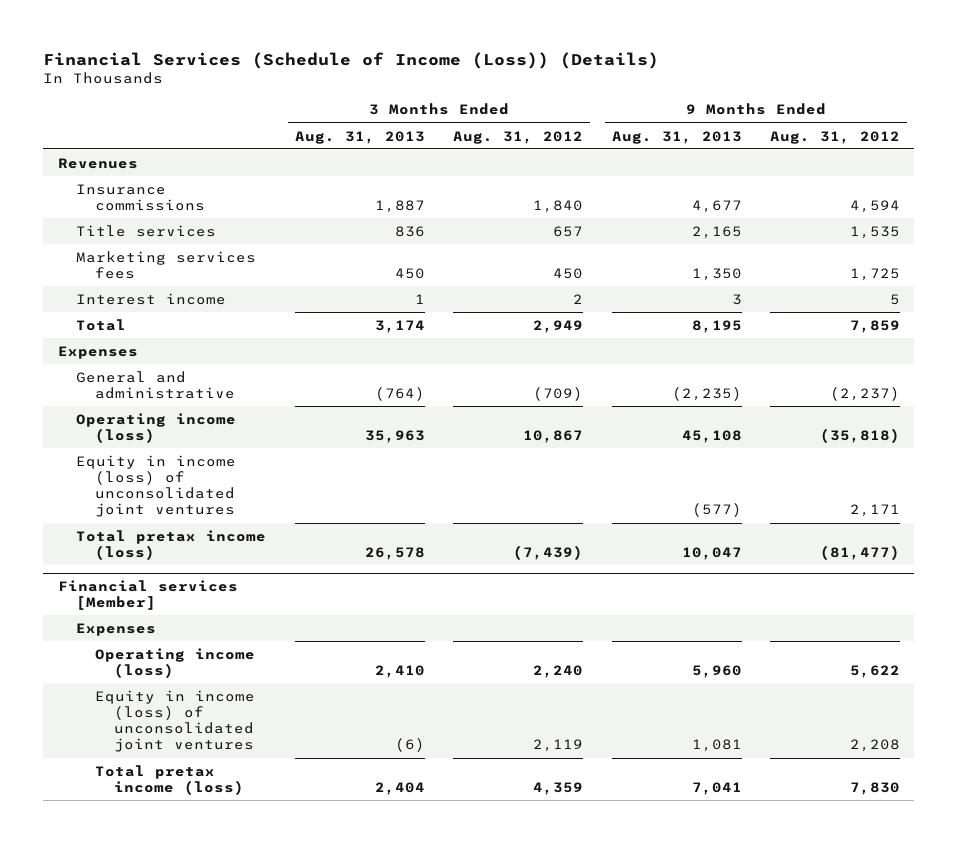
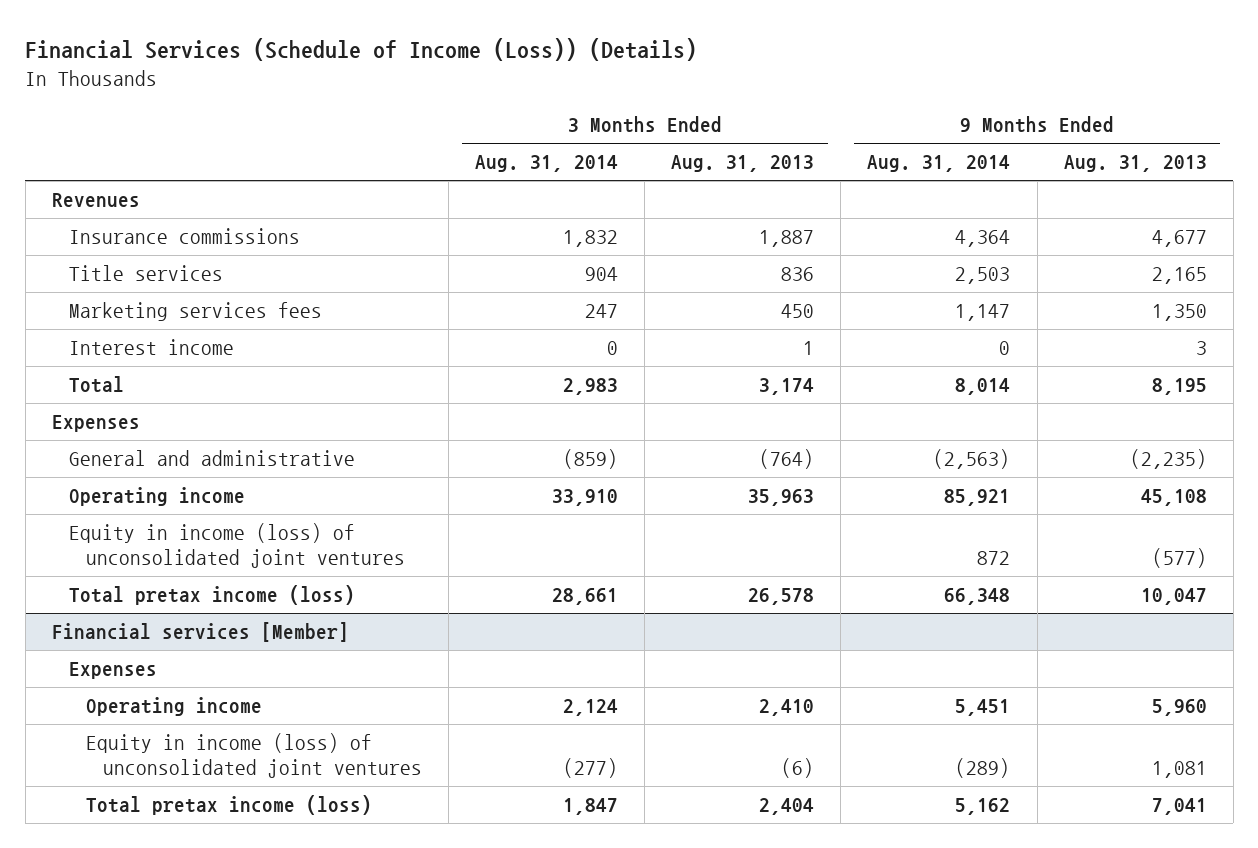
- | 3 Months Ended Aug. 31, 2013 | 3 Months Ended Aug. 31, 2012 | 9 Months Ended Aug. 31, 2013 | 9 Months Ended Aug. 31, 2012
+ | 3 Months Ended Aug. 31, 2014 | 3 Months Ended Aug. 31, 2013 | 9 Months Ended Aug. 31, 2014 | 9 Months Ended Aug. 31, 2013
- Operating income (loss) | 35,963 | 10,867 | 45,108 | (35,818)
+ Operating income | 33,910 | 35,963 | 85,921 | 45,108
@ Financial services [Member]
- Operating income (loss) | 2,410 | 2,240 | 5,960 | 5,622
+ Operating income | 2,124 | 2,410 | 5,451 | 5,960

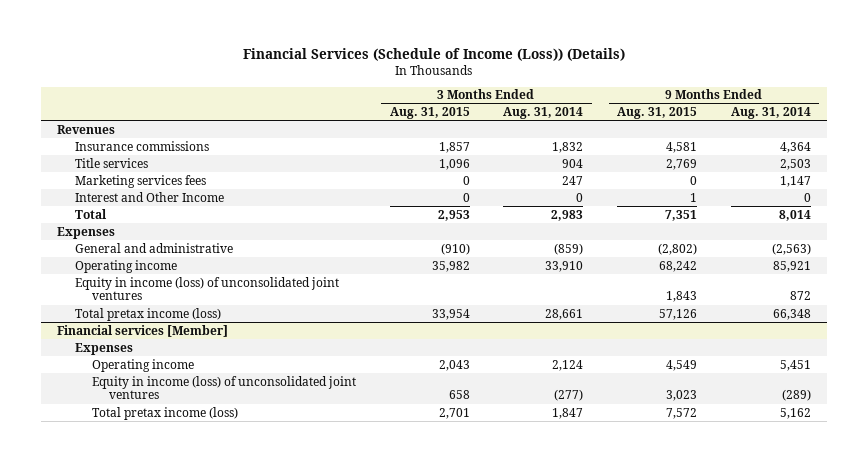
- | 3 Months Ended Aug. 31, 2014 | 3 Months Ended Aug. 31, 2013 | 9 Months Ended Aug. 31, 2014 | 9 Months Ended Aug. 31, 2013
+ | 3 Months Ended Aug. 31, 2015 | 3 Months Ended Aug. 31, 2014 | 9 Months Ended Aug. 31, 2015 | 9 Months Ended Aug. 31, 2014
- Interest income | 0 | 1 | 0 | 3
+ Interest and Other Income | 0 | 0 | 1 | 0

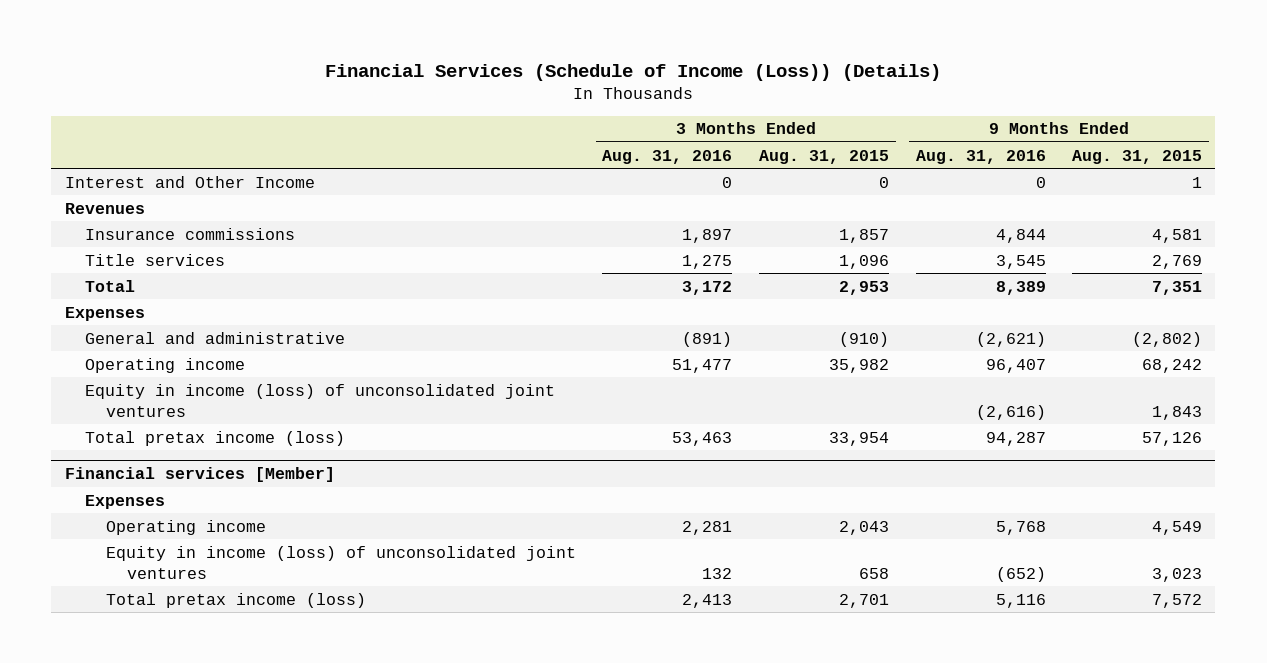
- | 3 Months Ended Aug. 31, 2015 | 3 Months Ended Aug. 31, 2014 | 9 Months Ended Aug. 31, 2015 | 9 Months Ended Aug. 31, 2014
+ | 3 Months Ended Aug. 31, 2016 | 3 Months Ended Aug. 31, 2015 | 9 Months Ended Aug. 31, 2016 | 9 Months Ended Aug. 31, 2015
moved up: Interest and Other Income | 0 | 0 | 0 | 1
- Marketing services fees | 0 | 247 | 0 | 1,147

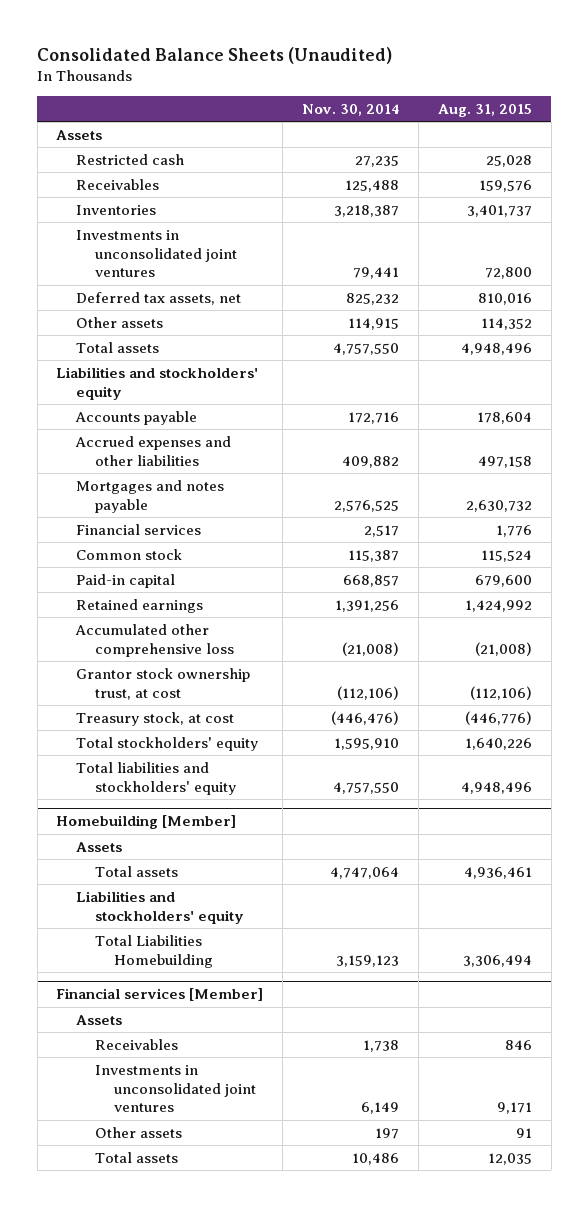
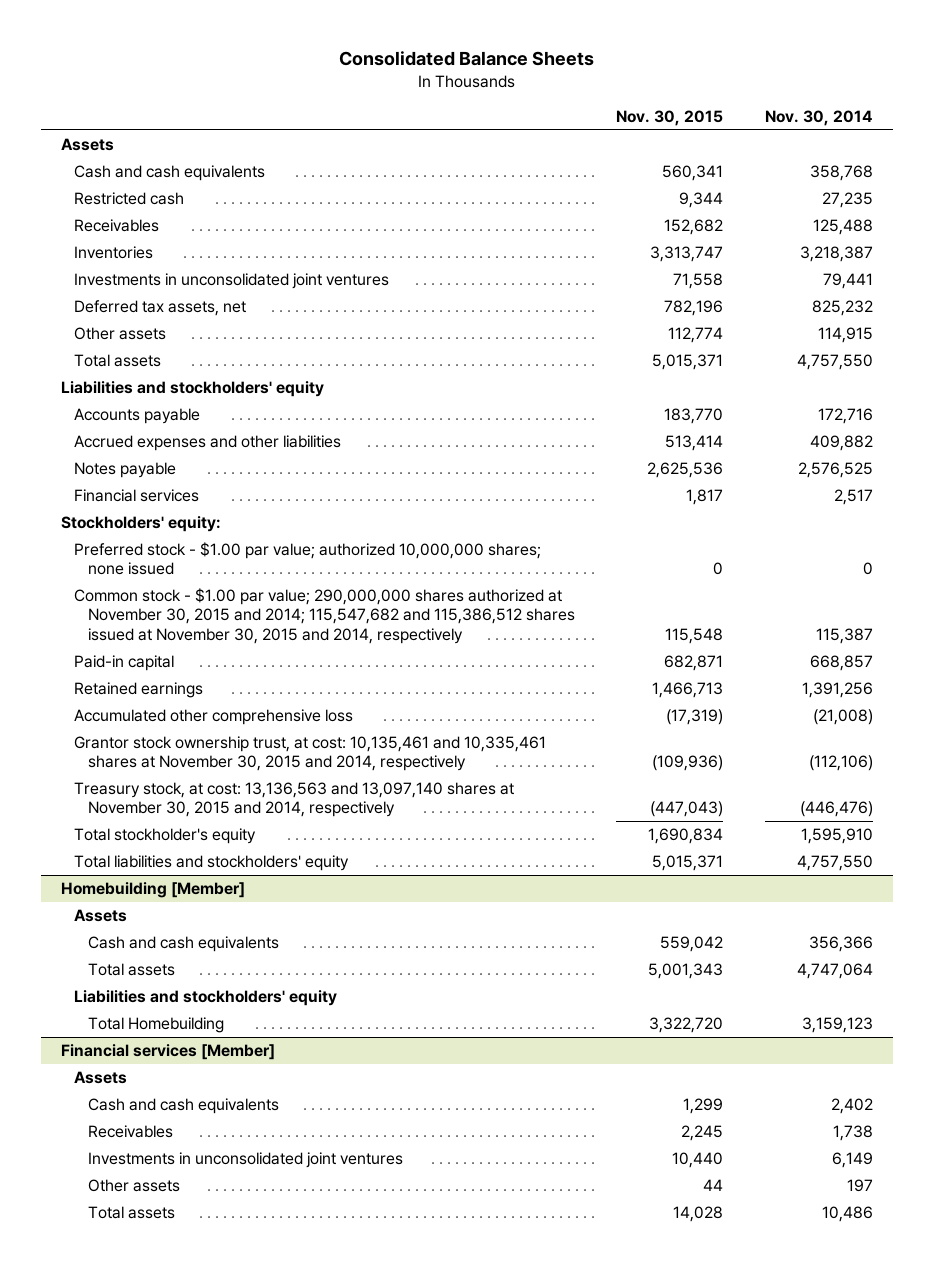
- Consolidated Balance Sheets (Unaudited)
+ Consolidated Balance Sheets
- | Nov. 30, 2014 | Aug. 31, 2015
+ | Nov. 30, 2015 | Nov. 30, 2014
+ Cash and cash equivalents | 560,341 | 358,768
- Mortgages and notes payable | 2,576,525 | 2,630,732
+ Notes payable | 2,625,536 | 2,576,525
- Common stock | 115,387 | 115,524
+ Stockholders' equity:
+ Preferred stock - $1.00 par value; authorized 10,000,000 shares; none issued | 0 | 0
+ Common stock - $1.00 par value; 290,000,000 shares authorized at November 30, 2015 and 2014; 115,547,682 and 115,386,512 shares issued at November 30, 2015 and 2014, respectively | 115,548 | 115,387
- Grantor stock ownership trust, at cost | (112,106) | (112,106)
- Treasury stock, at cost | (446,476) | (446,776)
- Total stockholders' equity | 1,595,910 | 1,640,226
+ Grantor stock ownership trust, at cost: 10,135,461 and 10,335,461 shares at November 30, 2015 and 2014, respectively | (109,936) | (112,106)
+ Treasury stock, at cost: 13,136,563 and 13,097,140 shares at November 30, 2015 and 2014, respectively | (447,043) | (446,476)
+ Total stockholder's equity | 1,690,834 | 1,595,910
@ Homebuilding [Member]
+ Cash and cash equivalents | 559,042 | 356,366
- Total Liabilities Homebuilding | 3,159,123 | 3,306,494
+ Total Homebuilding | 3,322,720 | 3,159,123
@ Financial services [Member]
+ Cash and cash equivalents | 1,299 | 2,402

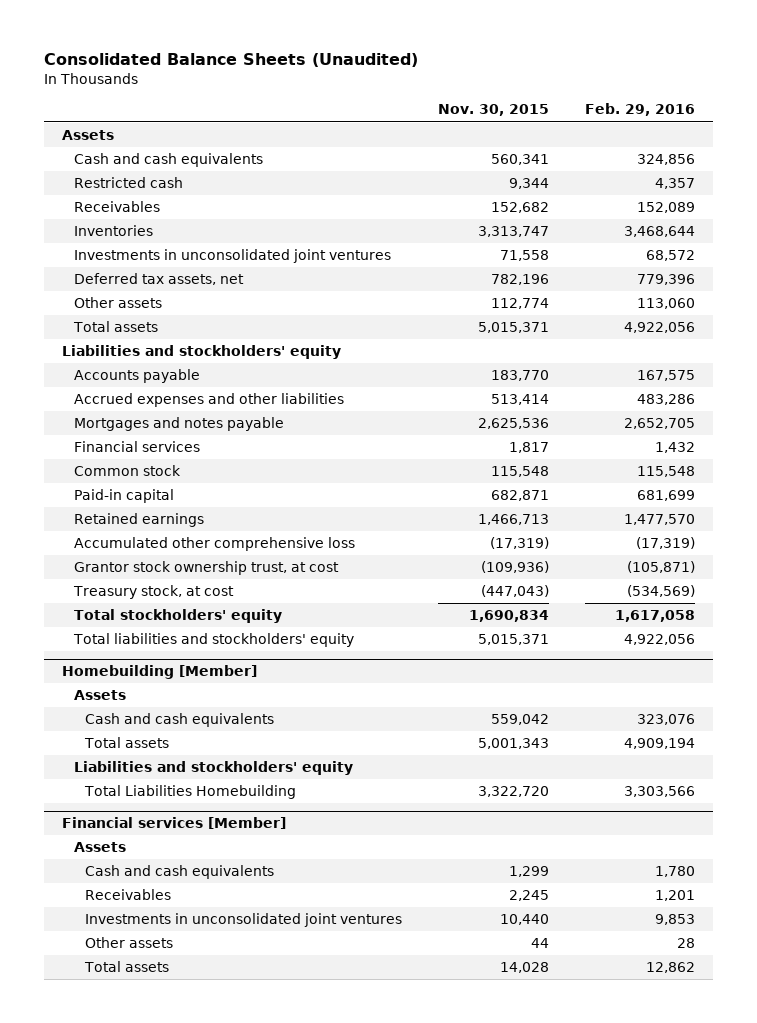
- Consolidated Balance Sheets
+ Consolidated Balance Sheets (Unaudited)
- | Nov. 30, 2015 | Nov. 30, 2014
+ | Nov. 30, 2015 | Feb. 29, 2016
- Notes payable | 2,625,536 | 2,576,525
+ Mortgages and notes payable | 2,625,536 | 2,652,705
- Stockholders' equity:
- Preferred stock - $1.00 par value; authorized 10,000,000 shares; none issued | 0 | 0
- Common stock - $1.00 par value; 290,000,000 shares authorized at November 30, 2015 and 2014; 115,547,682 and 115,386,512 shares issued at November 30, 2015 and 2014, respectively | 115,548 | 115,387
+ Common stock | 115,548 | 115,548
- Grantor stock ownership trust, at cost: 10,135,461 and 10,335,461 shares at November 30, 2015 and 2014, respectively | (109,936) | (112,106)
- Treasury stock, at cost: 13,136,563 and 13,097,140 shares at November 30, 2015 and 2014, respectively | (447,043) | (446,476)
- Total stockholder's equity | 1,690,834 | 1,595,910
+ Grantor stock ownership trust, at cost | (109,936) | (105,871)
+ Treasury stock, at cost | (447,043) | (534,569)
+ Total stockholders' equity | 1,690,834 | 1,617,058
@ Homebuilding [Member]
- Total Homebuilding | 3,322,720 | 3,159,123
+ Total Liabilities Homebuilding | 3,322,720 | 3,303,566

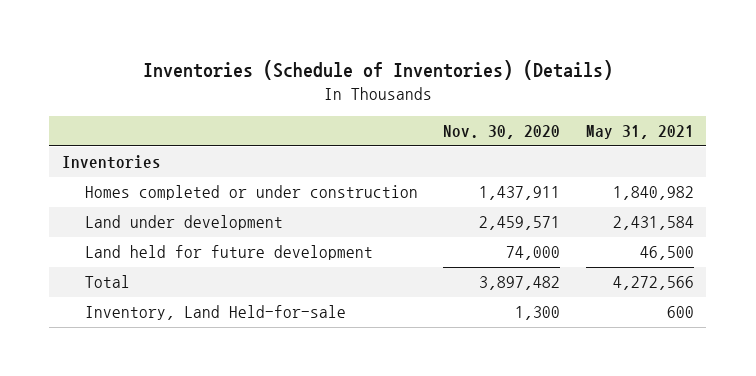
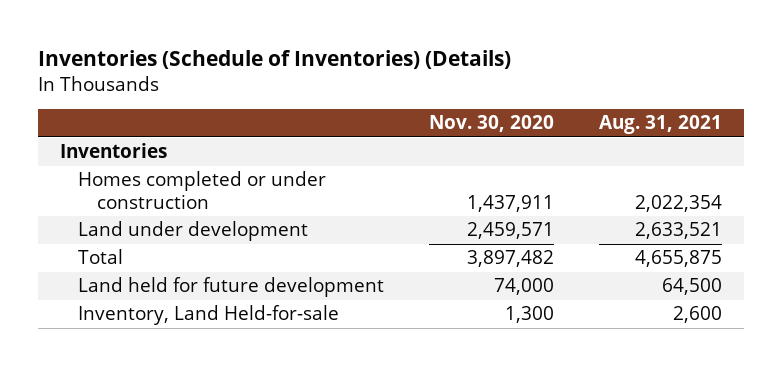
- | Nov. 30, 2020 | May 31, 2021
+ | Nov. 30, 2020 | Aug. 31, 2021
moved down: Land held for future development | 74,000 | 64,500

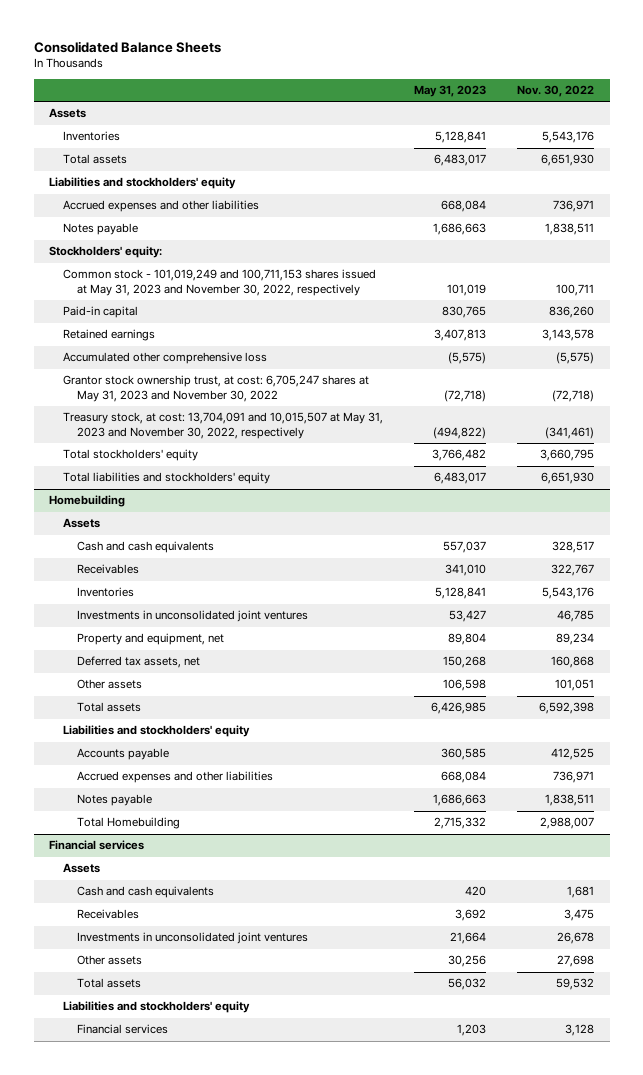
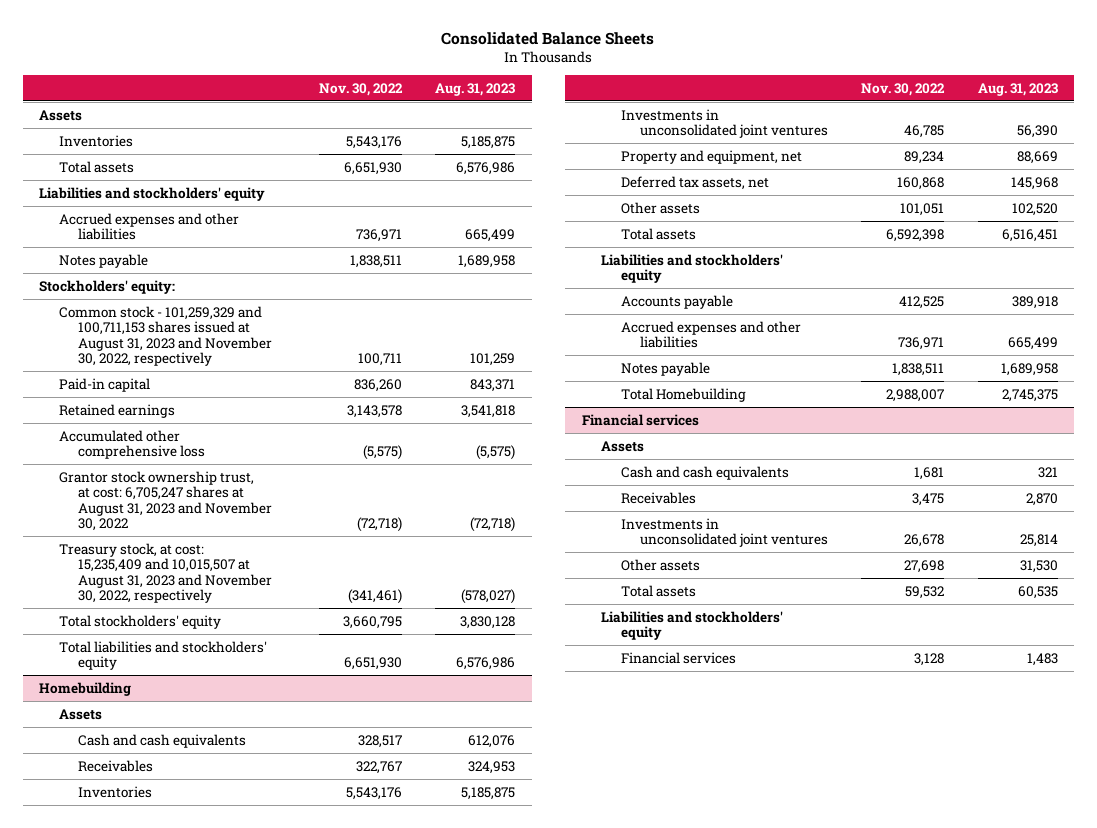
- | May 31, 2023 | Nov. 30, 2022
+ | Nov. 30, 2022 | Aug. 31, 2023
- Common stock - 101,019,249 and 100,711,153 shares issued at May 31, 2023 and November 30, 2022, respectively | 101,019 | 100,711
+ Common stock - 101,259,329 and 100,711,153 shares issued at August 31, 2023 and November 30, 2022, respectively | 100,711 | 101,259
- Grantor stock ownership trust, at cost: 6,705,247 shares at May 31, 2023 and November 30, 2022 | (72,718) | (72,718)
- Treasury stock, at cost: 13,704,091 and 10,015,507 at May 31, 2023 and November 30, 2022, respectively | (494,822) | (341,461)
+ Grantor stock ownership trust, at cost: 6,705,247 shares at August 31, 2023 and November 30, 2022 | (72,718) | (72,718)
+ Treasury stock, at cost: 15,235,409 and 10,015,507 at August 31, 2023 and November 30, 2022, respectively | (341,461) | (578,027)

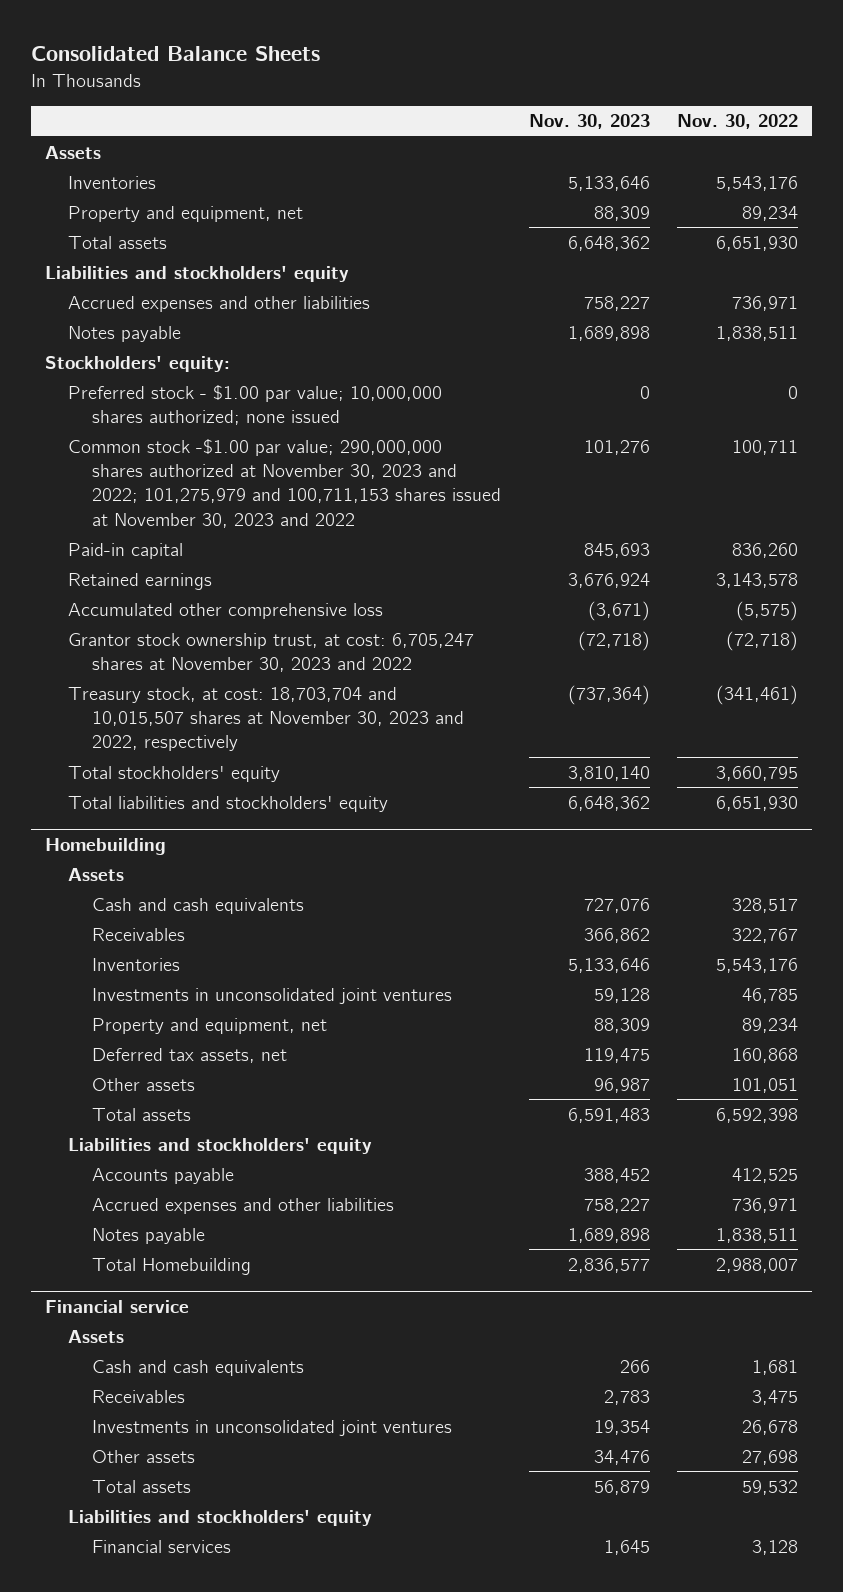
- | Nov. 30, 2022 | Aug. 31, 2023
+ | Nov. 30, 2023 | Nov. 30, 2022
+ Property and equipment, net | 88,309 | 89,234
- Common stock - 101,259,329 and 100,711,153 shares issued at August 31, 2023 and November 30, 2022, respectively | 100,711 | 101,259
+ Preferred stock - $1.00 par value; 10,000,000 shares authorized; none issued | 0 | 0
+ Common stock -$1.00 par value; 290,000,000 shares authorized at November 30, 2023 and 2022; 101,275,979 and 100,711,153 shares issued at November 30, 2023 and 2022 | 101,276 | 100,711
- Grantor stock ownership trust, at cost: 6,705,247 shares at August 31, 2023 and November 30, 2022 | (72,718) | (72,718)
- Treasury stock, at cost: 15,235,409 and 10,015,507 at August 31, 2023 and November 30, 2022, respectively | (341,461) | (578,027)
+ Grantor stock ownership trust, at cost: 6,705,247 shares at November 30, 2023 and 2022 | (72,718) | (72,718)
+ Treasury stock, at cost: 18,703,704 and 10,015,507 shares at November 30, 2023 and 2022, respectively | (737,364) | (341,461)
- Financial services
+ Financial service

